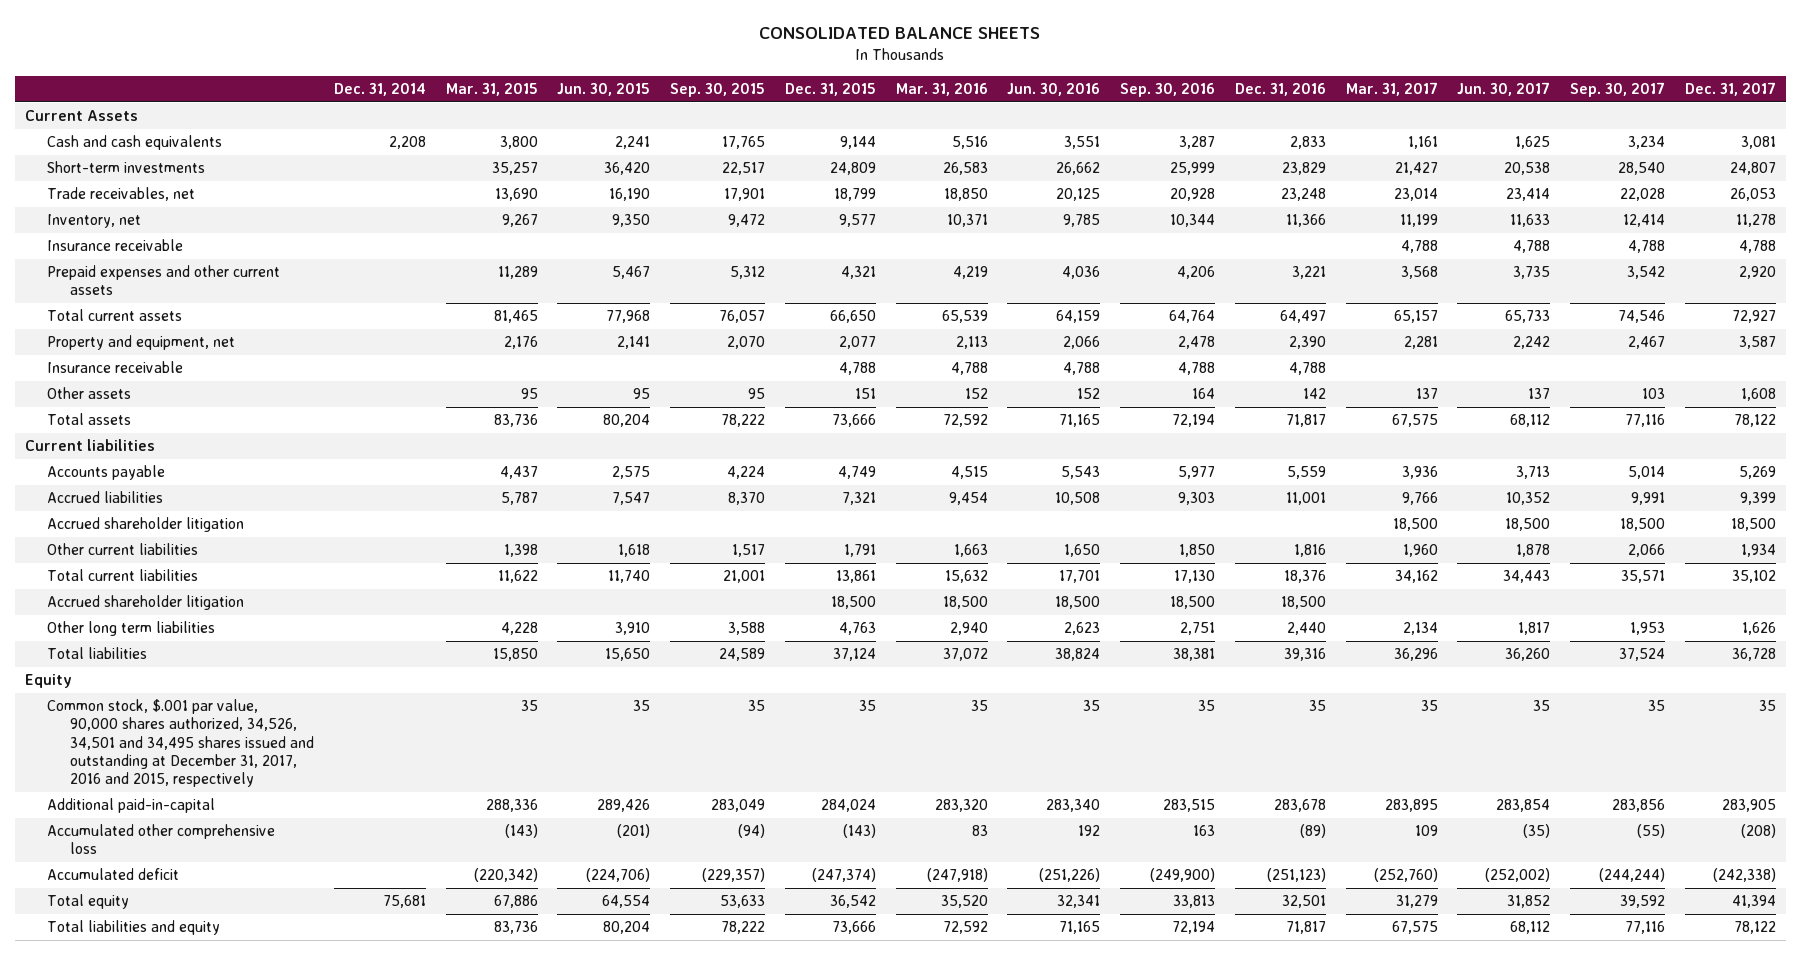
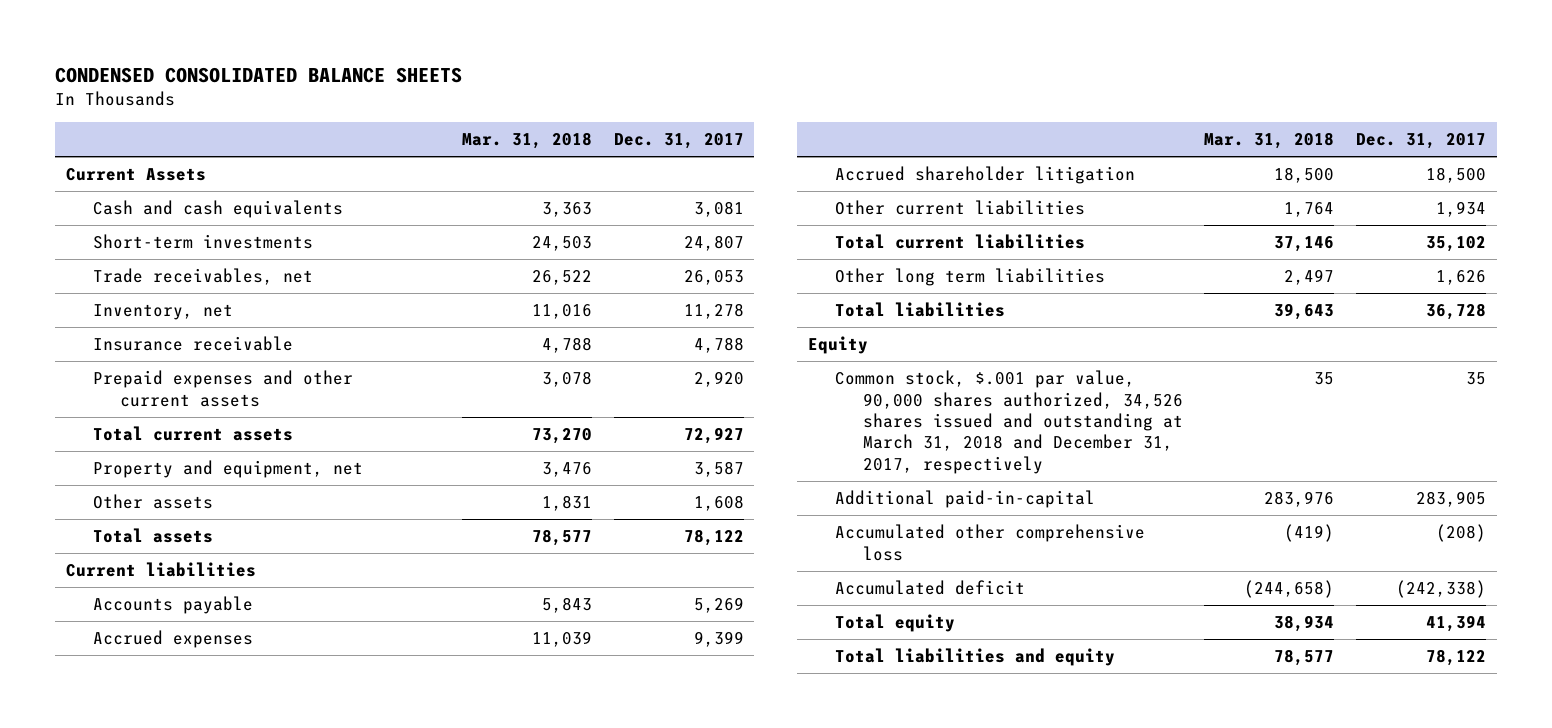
- CONSOLIDATED BALANCE SHEETS
+ CONDENSED CONSOLIDATED BALANCE SHEETS
- | Dec. 31, 2014 | Mar. 31, 2015 | Jun. 30, 2015 | Sep. 30, 2015 | Dec. 31, 2015 | Mar. 31, 2016 | Jun. 30, 2016 | Sep. 30, 2016 | Dec. 31, 2016 | Mar. 31, 2017 | Jun. 30, 2017 | Sep. 30, 2017 | Dec. 31, 2017
+ | Mar. 31, 2018 | Dec. 31, 2017
- Insurance receivable | | | | | 4,788 | 4,788 | 4,788 | 4,788 | 4,788 | | | |
- Accrued liabilities | | 5,787 | 7,547 | 8,370 | 7,321 | 9,454 | 10,508 | 9,303 | 11,001 | 9,766 | 10,352 | 9,991 | 9,399
+ Accrued expenses | 11,039 | 9,399
- Accrued shareholder litigation | | | | | 18,500 | 18,500 | 18,500 | 18,500 | 18,500 | | | |
- Common stock, $.001 par value, 90,000 shares authorized, 34,526, 34,501 and 34,495 shares issued and outstanding at December 31, 2017, 2016 and 2015, respectively | | 35 | 35 | 35 | 35 | 35 | 35 | 35 | 35 | 35 | 35 | 35 | 35
+ Common stock, $.001 par value, 90,000 shares authorized, 34,526 shares issued and outstanding at March 31, 2018 and December 31, 2017, respectively | 35 | 35

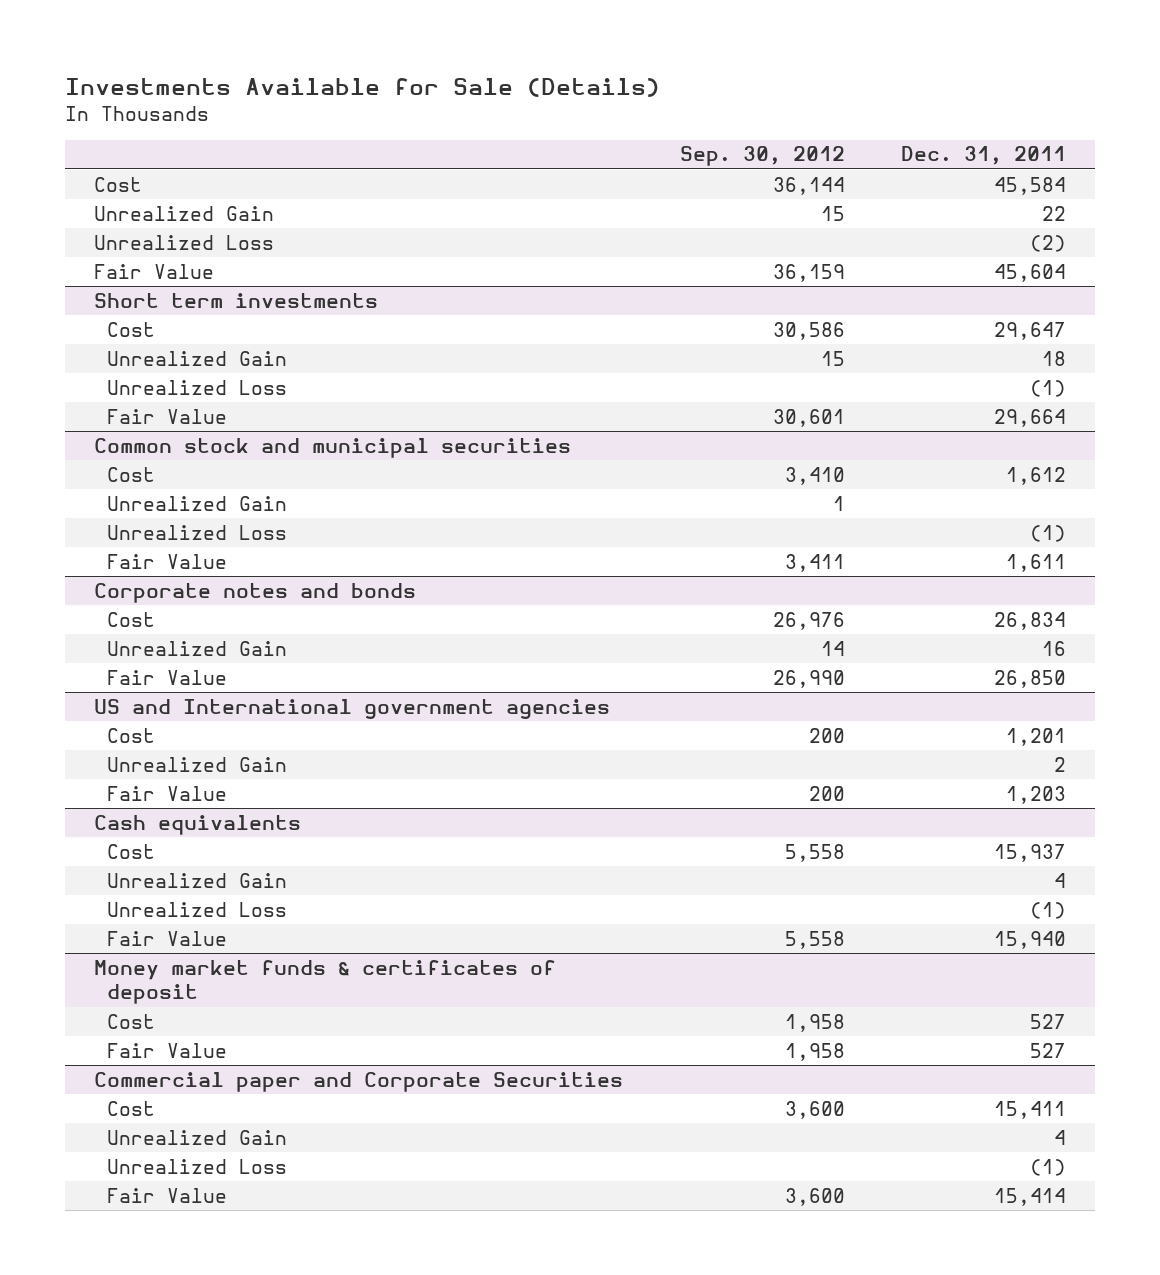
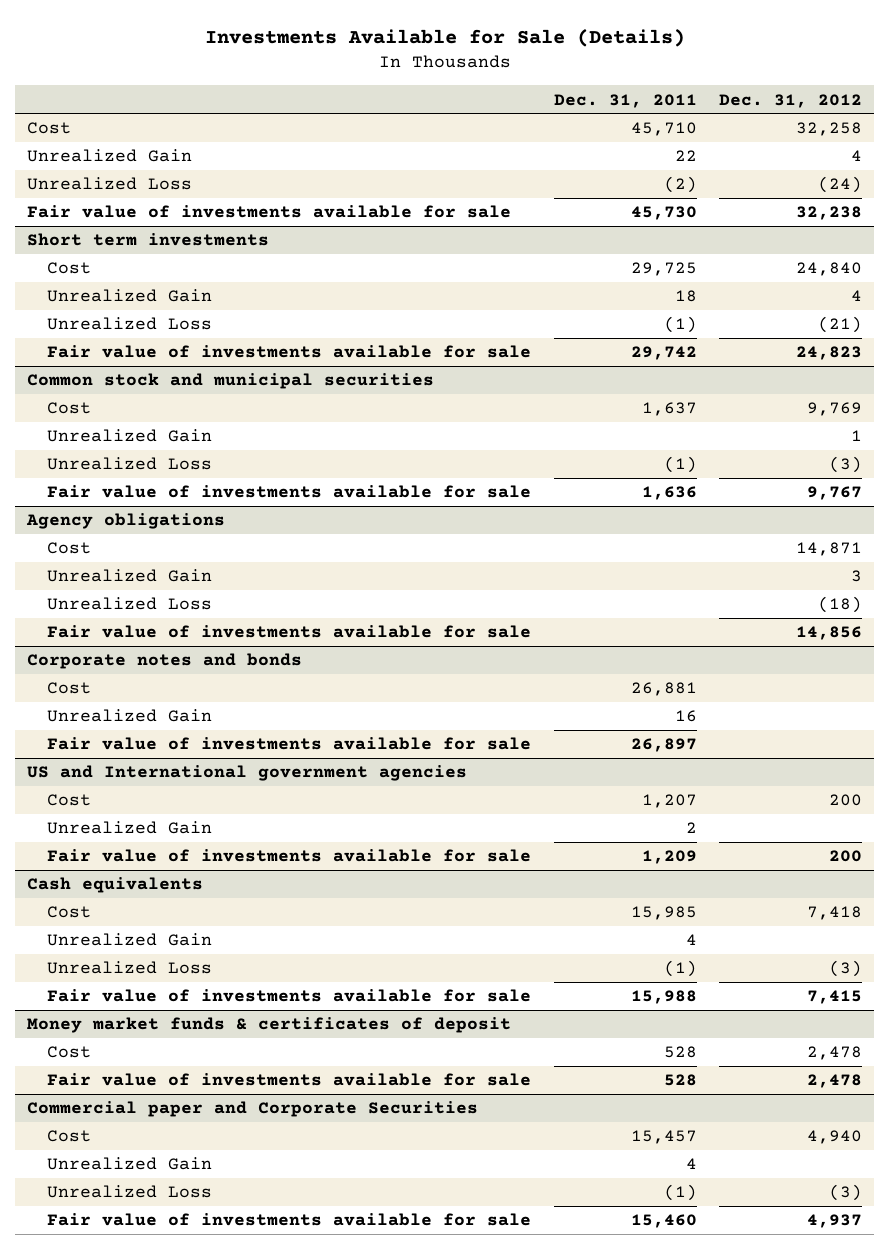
- | Sep. 30, 2012 | Dec. 31, 2011
+ | Dec. 31, 2011 | Dec. 31, 2012
- Cost | 36,144 | 45,584
+ Cost | 45,710 | 32,258
- Fair Value | 36,159 | 45,604
+ Fair value of investments available for sale | 45,730 | 32,238
@ Short term investments
- Cost | 30,586 | 29,647
+ Cost | 29,725 | 24,840
- Fair Value | 30,601 | 29,664
+ Fair value of investments available for sale | 29,742 | 24,823
@ Common stock and municipal securities
- Cost | 3,410 | 1,612
+ Cost | 1,637 | 9,769
- Fair Value | 3,411 | 1,611
+ Fair value of investments available for sale | 1,636 | 9,767
+ Agency obligations
+ Cost | | 14,871
+ Unrealized Gain | | 3
+ Unrealized Loss | | (18)
+ Fair value of investments available for sale | | 14,856
@ Corporate notes and bonds
- Cost | 26,976 | 26,834
+ Cost | 26,881 |
- Fair Value | 26,990 | 26,850
+ Fair value of investments available for sale | 26,897 |
@ US and International government agencies
- Cost | 200 | 1,201
+ Cost | 1,207 | 200
- Fair Value | 200 | 1,203
+ Fair value of investments available for sale | 1,209 | 200
@ Cash equivalents
- Cost | 5,558 | 15,937
+ Cost | 15,985 | 7,418
- Fair Value | 5,558 | 15,940
+ Fair value of investments available for sale | 15,988 | 7,415
@ Money market funds & certificates of deposit
- Cost | 1,958 | 527
- Fair Value | 1,958 | 527
+ Cost | 528 | 2,478
+ Fair value of investments available for sale | 528 | 2,478
@ Commercial paper and Corporate Securities
- Cost | 3,600 | 15,411
+ Cost | 15,457 | 4,940
- Fair Value | 3,600 | 15,414
+ Fair value of investments available for sale | 15,460 | 4,937

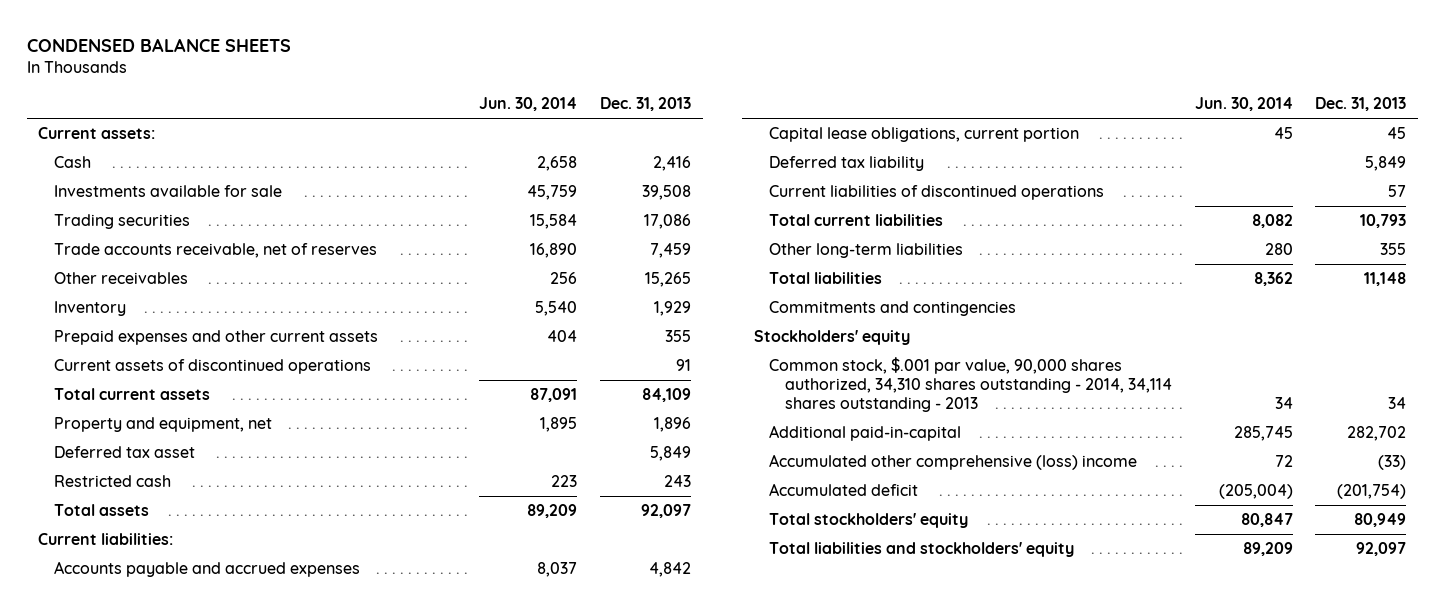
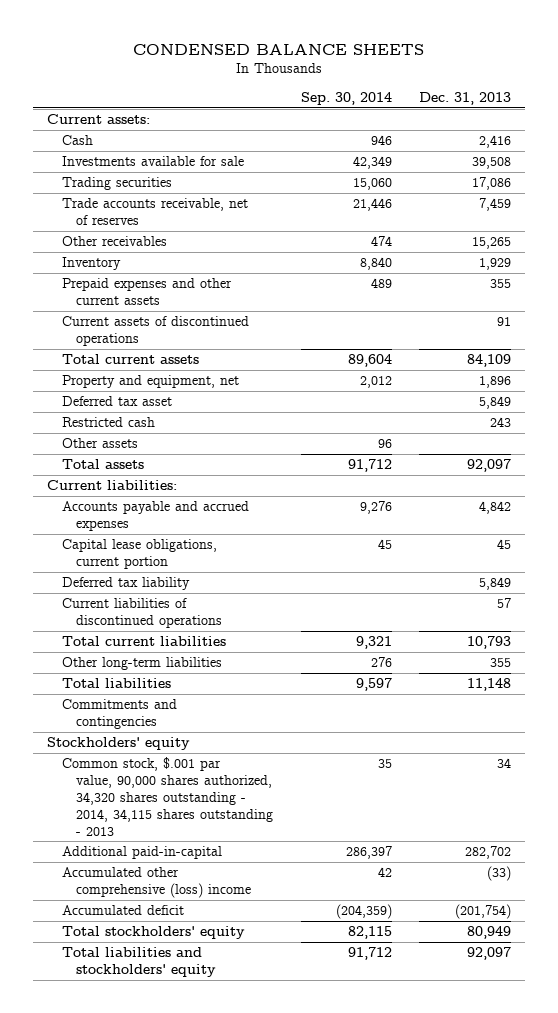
- | Jun. 30, 2014 | Dec. 31, 2013
+ | Sep. 30, 2014 | Dec. 31, 2013
+ Other assets | 96 |
- Common stock, $.001 par value, 90,000 shares authorized, 34,310 shares outstanding - 2014, 34,114 shares outstanding - 2013 | 34 | 34
+ Common stock, $.001 par value, 90,000 shares authorized, 34,320 shares outstanding - 2014, 34,115 shares outstanding - 2013 | 35 | 34

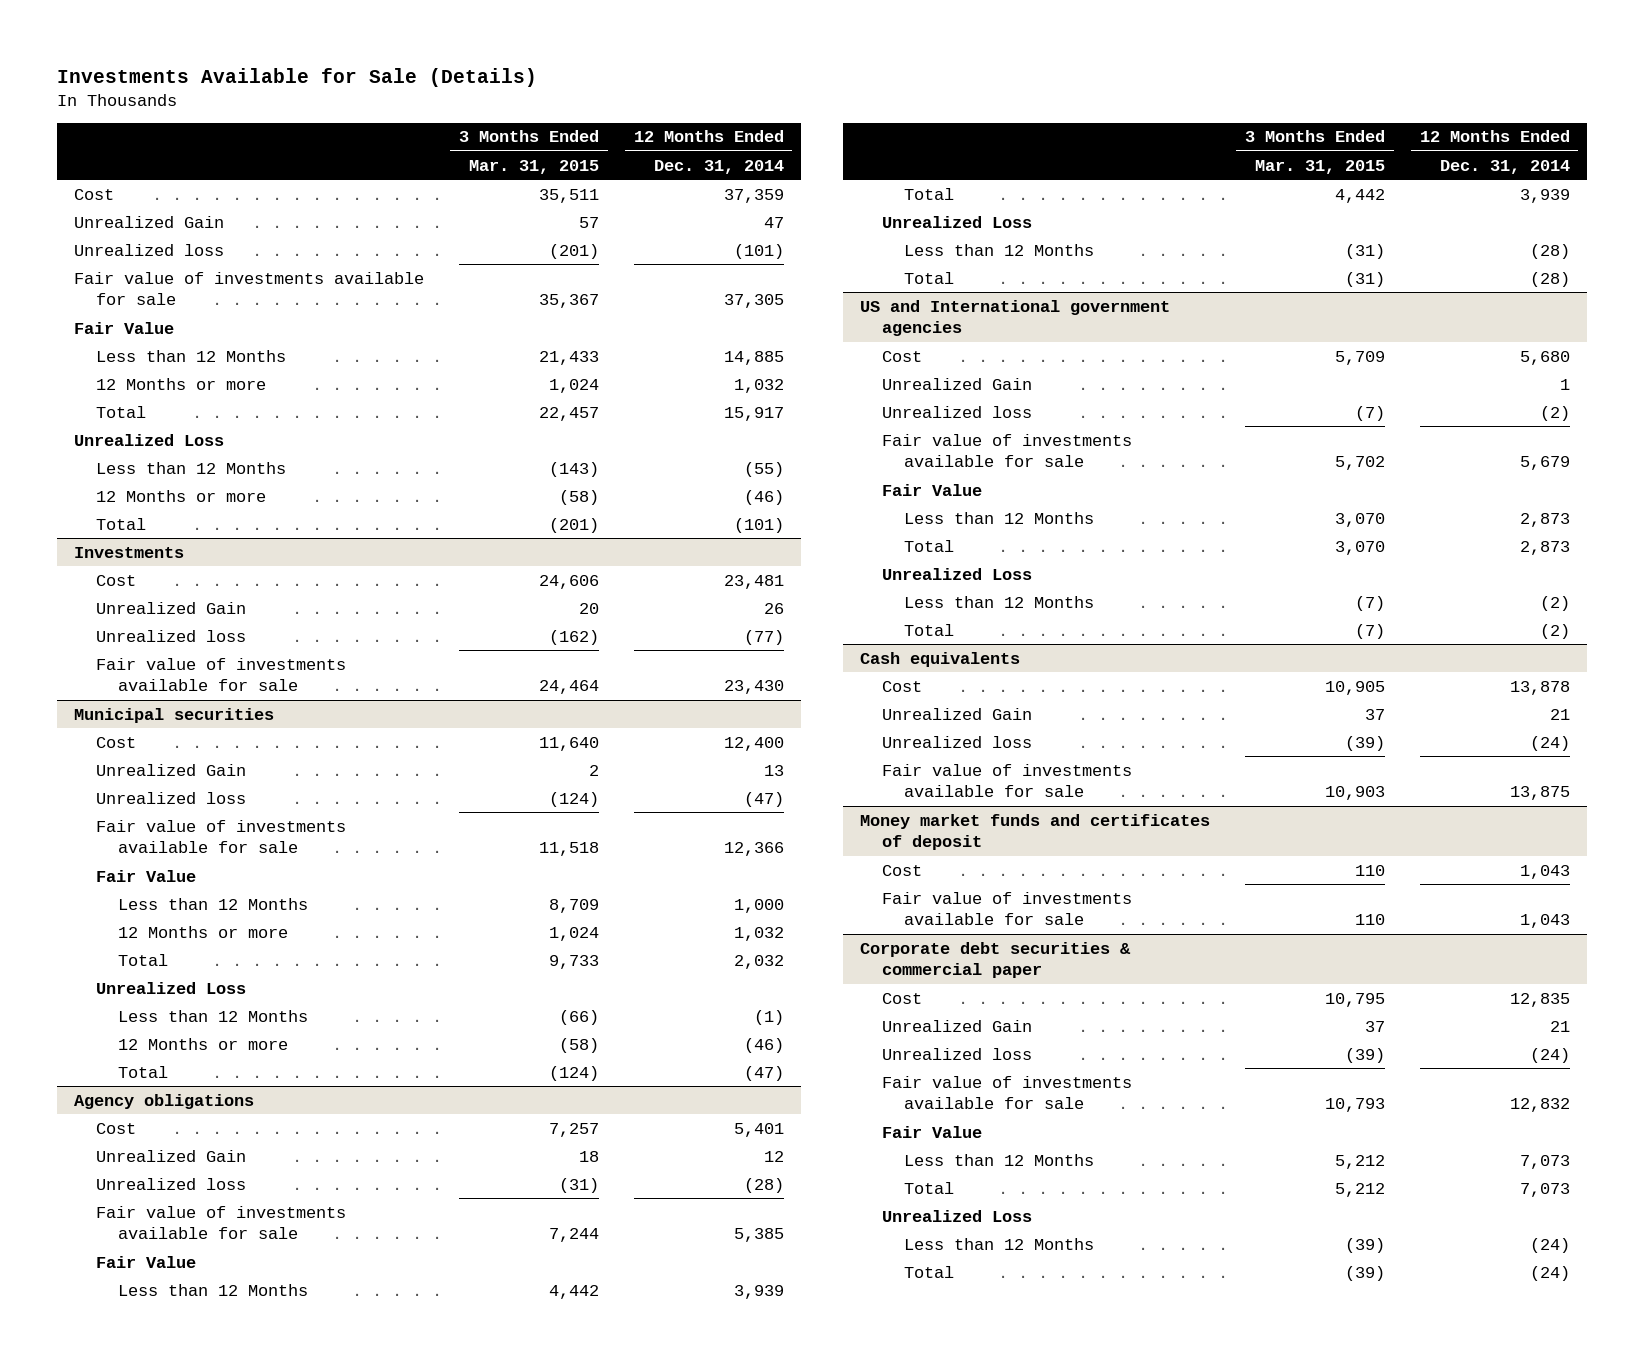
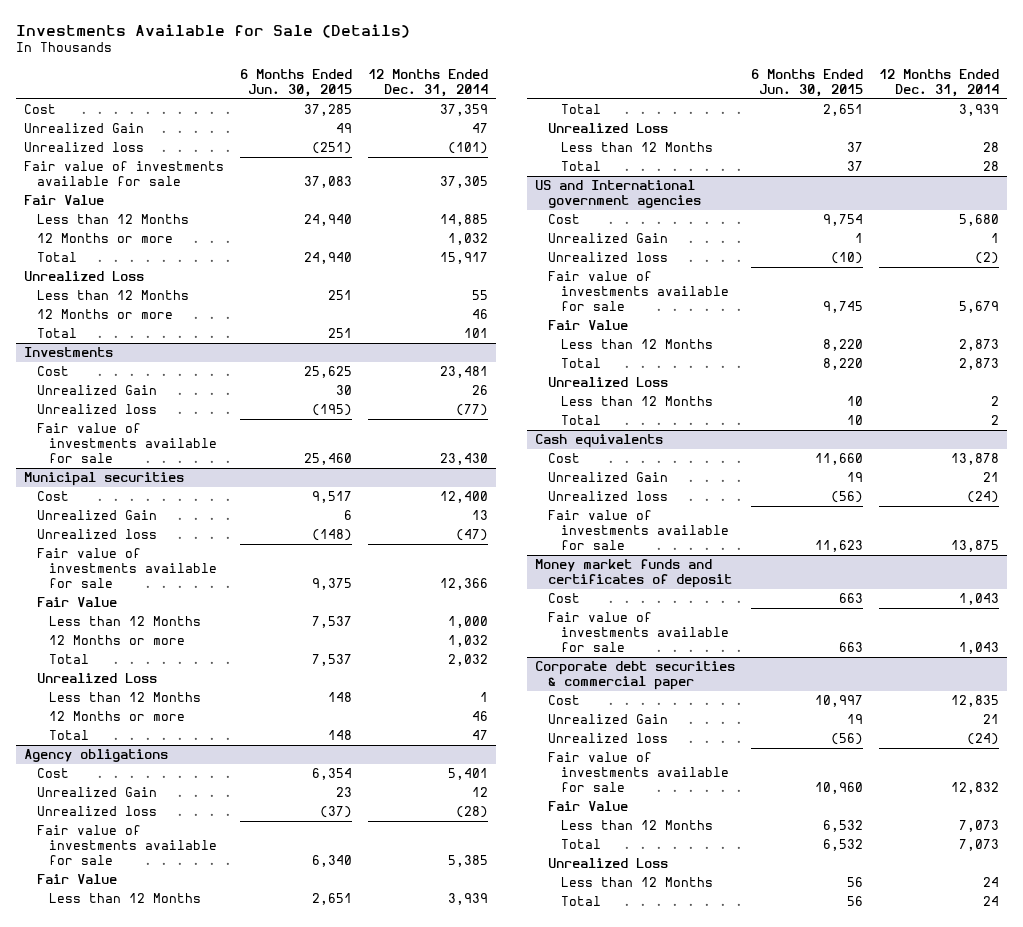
- | 3 Months Ended Mar. 31, 2015 | 12 Months Ended Dec. 31, 2014
+ | 6 Months Ended Jun. 30, 2015 | 12 Months Ended Dec. 31, 2014
- Less than 12 Months | (143) | (55)
- 12 Months or more | (58) | (46)
- Total | (201) | (101)
+ Less than 12 Months | 251 | 55
+ 12 Months or more | | 46
+ Total | 251 | 101
@ Municipal securities
- Less than 12 Months | (66) | (1)
- 12 Months or more | (58) | (46)
- Total | (124) | (47)
+ Less than 12 Months | 148 | 1
+ 12 Months or more | | 46
+ Total | 148 | 47
@ Agency obligations
- Less than 12 Months | (31) | (28)
- Total | (31) | (28)
+ Less than 12 Months | 37 | 28
+ Total | 37 | 28
@ US and International government agencies
- Less than 12 Months | (7) | (2)
- Total | (7) | (2)
+ Less than 12 Months | 10 | 2
+ Total | 10 | 2
@ Corporate debt securities & commercial paper
- Less than 12 Months | (39) | (24)
- Total | (39) | (24)
+ Less than 12 Months | 56 | 24
+ Total | 56 | 24

